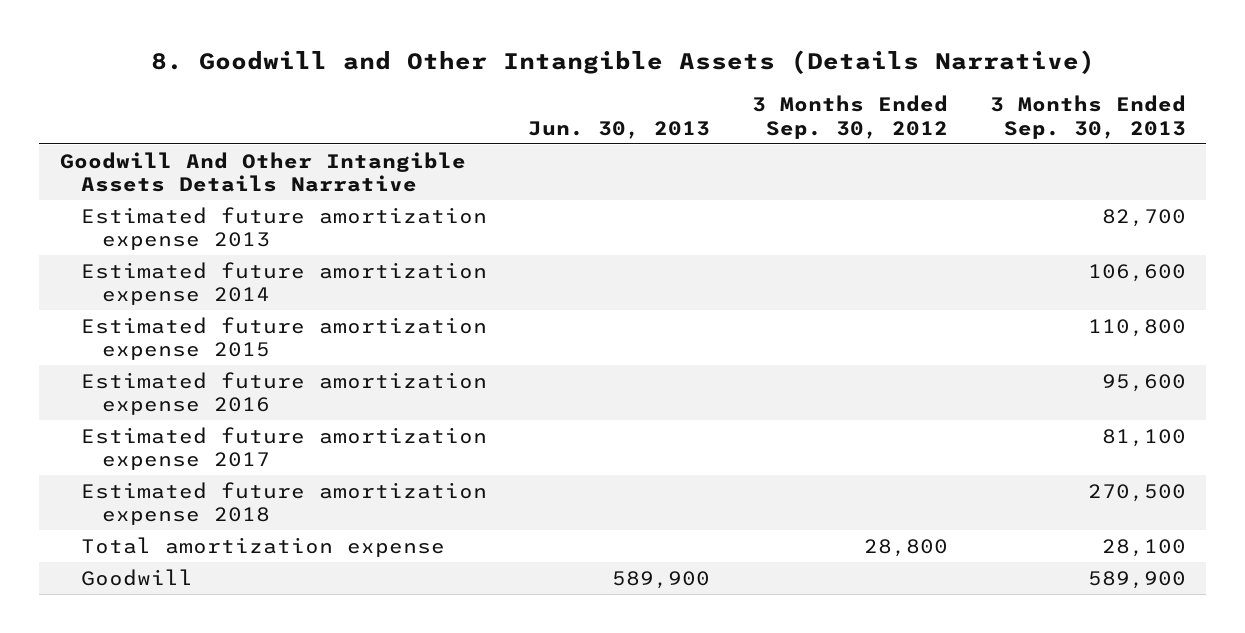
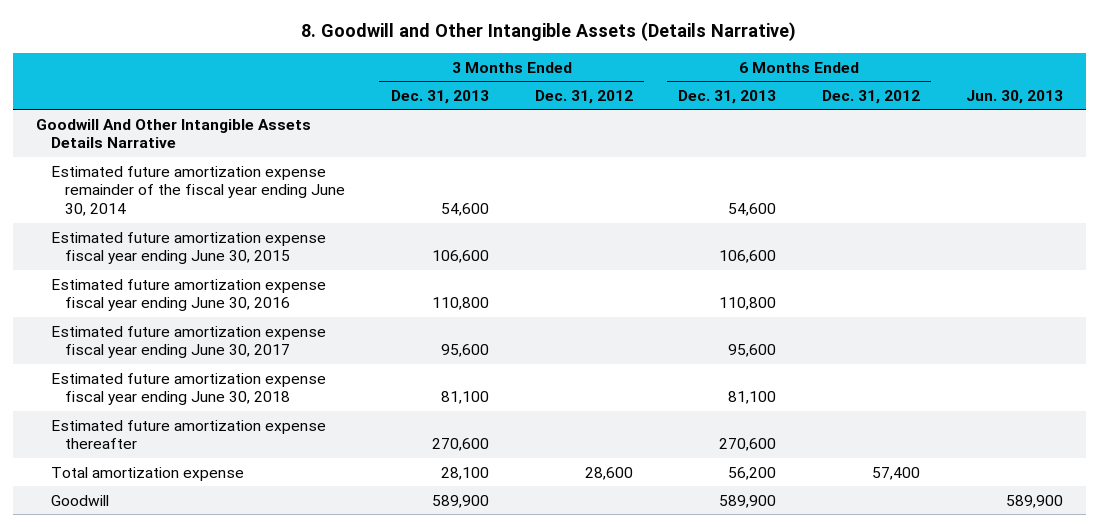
- | Jun. 30, 2013 | 3 Months Ended Sep. 30, 2012 | 3 Months Ended Sep. 30, 2013
+ | 3 Months Ended Dec. 31, 2013 | 3 Months Ended Dec. 31, 2012 | 6 Months Ended Dec. 31, 2013 | 6 Months Ended Dec. 31, 2012 | Jun. 30, 2013
- Estimated future amortization expense 2013 | | | 82,700
- Estimated future amortization expense 2014 | | | 106,600
- Estimated future amortization expense 2015 | | | 110,800
- Estimated future amortization expense 2016 | | | 95,600
- Estimated future amortization expense 2017 | | | 81,100
- Estimated future amortization expense 2018 | | | 270,500
+ Estimated future amortization expense remainder of the fiscal year ending June 30, 2014 | 54,600 | | 54,600 | |
+ Estimated future amortization expense fiscal year ending June 30, 2015 | 106,600 | | 106,600 | |
+ Estimated future amortization expense fiscal year ending June 30, 2016 | 110,800 | | 110,800 | |
+ Estimated future amortization expense fiscal year ending June 30, 2017 | 95,600 | | 95,600 | |
+ Estimated future amortization expense fiscal year ending June 30, 2018 | 81,100 | | 81,100 | |
+ Estimated future amortization expense thereafter | 270,600 | | 270,600 | |

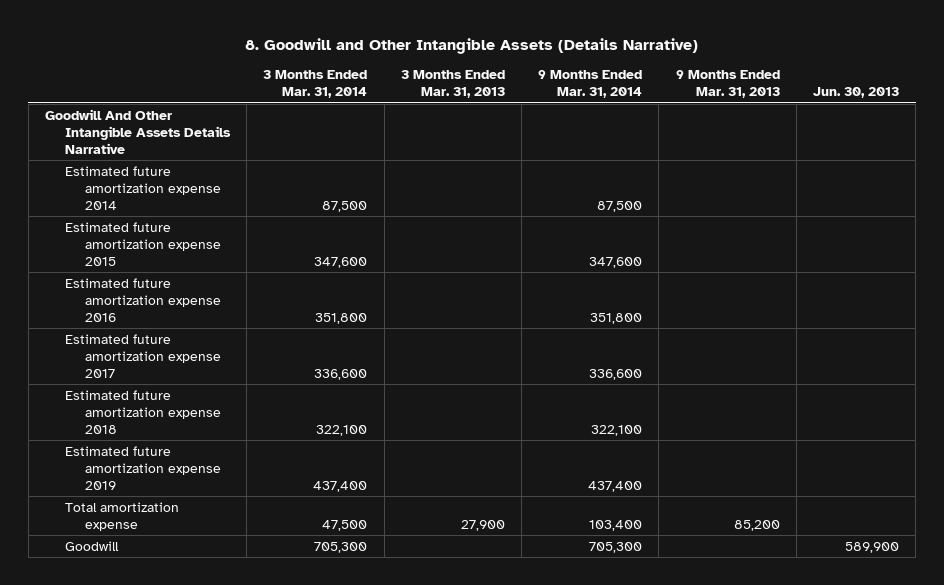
- | 3 Months Ended Dec. 31, 2013 | 3 Months Ended Dec. 31, 2012 | 6 Months Ended Dec. 31, 2013 | 6 Months Ended Dec. 31, 2012 | Jun. 30, 2013
+ | 3 Months Ended Mar. 31, 2014 | 3 Months Ended Mar. 31, 2013 | 9 Months Ended Mar. 31, 2014 | 9 Months Ended Mar. 31, 2013 | Jun. 30, 2013
- Estimated future amortization expense remainder of the fiscal year ending June 30, 2014 | 54,600 | | 54,600 | |
- Estimated future amortization expense fiscal year ending June 30, 2015 | 106,600 | | 106,600 | |
- Estimated future amortization expense fiscal year ending June 30, 2016 | 110,800 | | 110,800 | |
- Estimated future amortization expense fiscal year ending June 30, 2017 | 95,600 | | 95,600 | |
- Estimated future amortization expense fiscal year ending June 30, 2018 | 81,100 | | 81,100 | |
- Estimated future amortization expense thereafter | 270,600 | | 270,600 | |
+ Estimated future amortization expense 2014 | 87,500 | | 87,500 | |
+ Estimated future amortization expense 2015 | 347,600 | | 347,600 | |
+ Estimated future amortization expense 2016 | 351,800 | | 351,800 | |
+ Estimated future amortization expense 2017 | 336,600 | | 336,600 | |
+ Estimated future amortization expense 2018 | 322,100 | | 322,100 | |
+ Estimated future amortization expense 2019 | 437,400 | | 437,400 | |

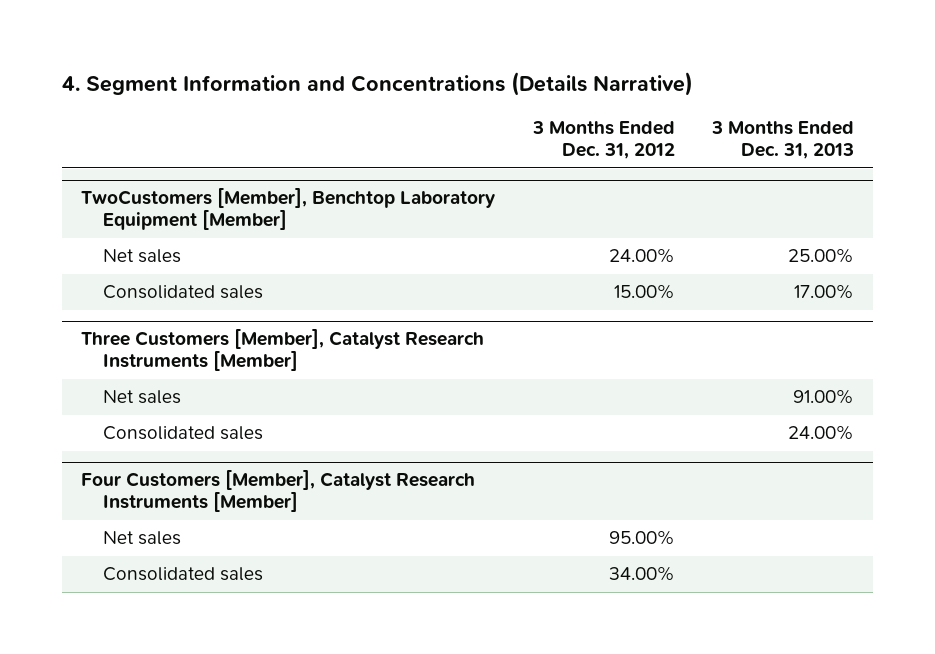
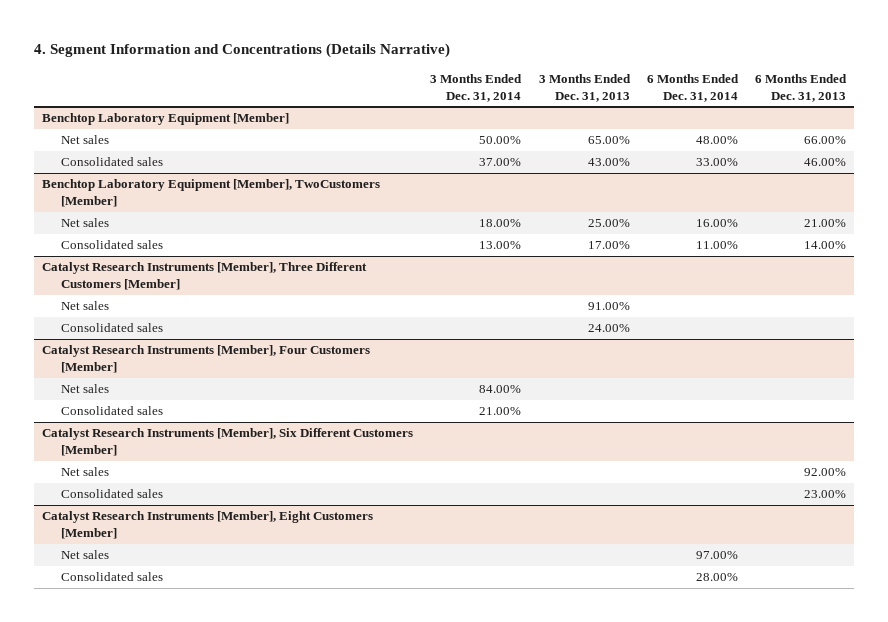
- | 3 Months Ended Dec. 31, 2012 | 3 Months Ended Dec. 31, 2013
+ | 3 Months Ended Dec. 31, 2014 | 3 Months Ended Dec. 31, 2013 | 6 Months Ended Dec. 31, 2014 | 6 Months Ended Dec. 31, 2013
- TwoCustomers [Member], Benchtop Laboratory Equipment [Member]
+ Benchtop Laboratory Equipment [Member]
+ Net sales | 50.00% | 65.00% | 48.00% | 66.00%
+ Consolidated sales | 37.00% | 43.00% | 33.00% | 46.00%
+ Benchtop Laboratory Equipment [Member], TwoCustomers [Member]
- Three Customers [Member], Catalyst Research Instruments [Member]
+ Catalyst Research Instruments [Member], Three Different Customers [Member]
- Four Customers [Member], Catalyst Research Instruments [Member]
+ Catalyst Research Instruments [Member], Four Customers [Member]
+ Catalyst Research Instruments [Member], Six Different Customers [Member]
+ Net sales | | | | 92.00%
+ Consolidated sales | | | | 23.00%
+ Catalyst Research Instruments [Member], Eight Customers [Member]
+ Net sales | | | 97.00% |
+ Consolidated sales | | | 28.00% |

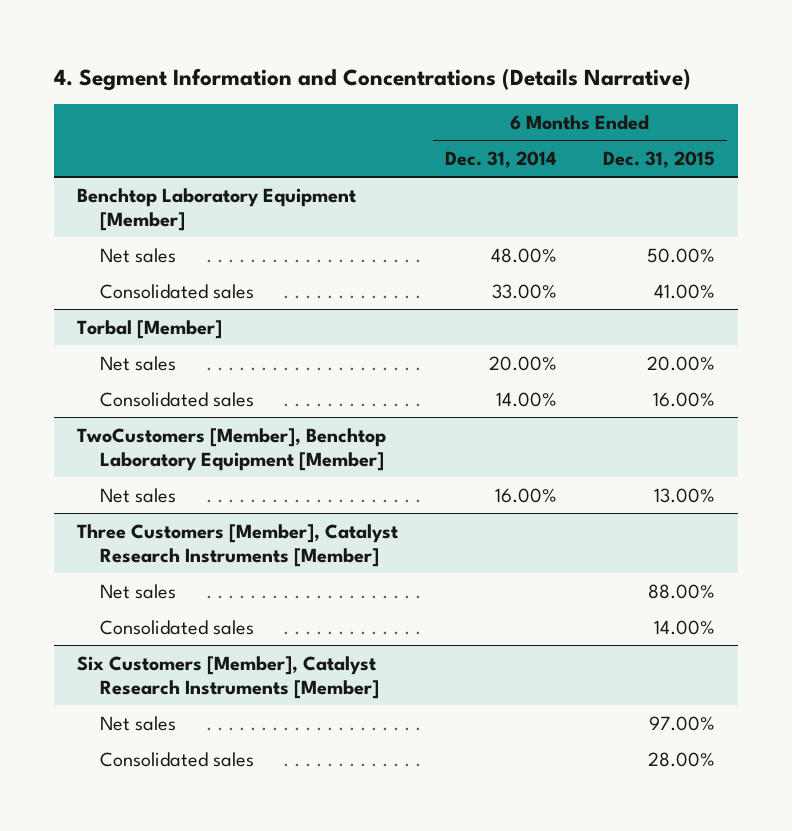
- | 3 Months Ended Dec. 31, 2014 | 3 Months Ended Dec. 31, 2013 | 6 Months Ended Dec. 31, 2014 | 6 Months Ended Dec. 31, 2013
+ | 6 Months Ended Dec. 31, 2014 | 6 Months Ended Dec. 31, 2015
- Benchtop Laboratory Equipment [Member], TwoCustomers [Member]
+ Torbal [Member]
+ Net sales | 20.00% | 20.00%
+ Consolidated sales | 14.00% | 16.00%
+ TwoCustomers [Member], Benchtop Laboratory Equipment [Member]
- Consolidated sales | 13.00% | 17.00% | 11.00% | 14.00%
- Catalyst Research Instruments [Member], Three Different Customers [Member]
+ Three Customers [Member], Catalyst Research Instruments [Member]
- Catalyst Research Instruments [Member], Four Customers [Member]
- Net sales | 84.00% | | |
- Consolidated sales | 21.00% | | |
- Catalyst Research Instruments [Member], Six Different Customers [Member]
+ Six Customers [Member], Catalyst Research Instruments [Member]
- Catalyst Research Instruments [Member], Eight Customers [Member]
- Net sales | | | 97.00% |
- Consolidated sales | | | 28.00% |

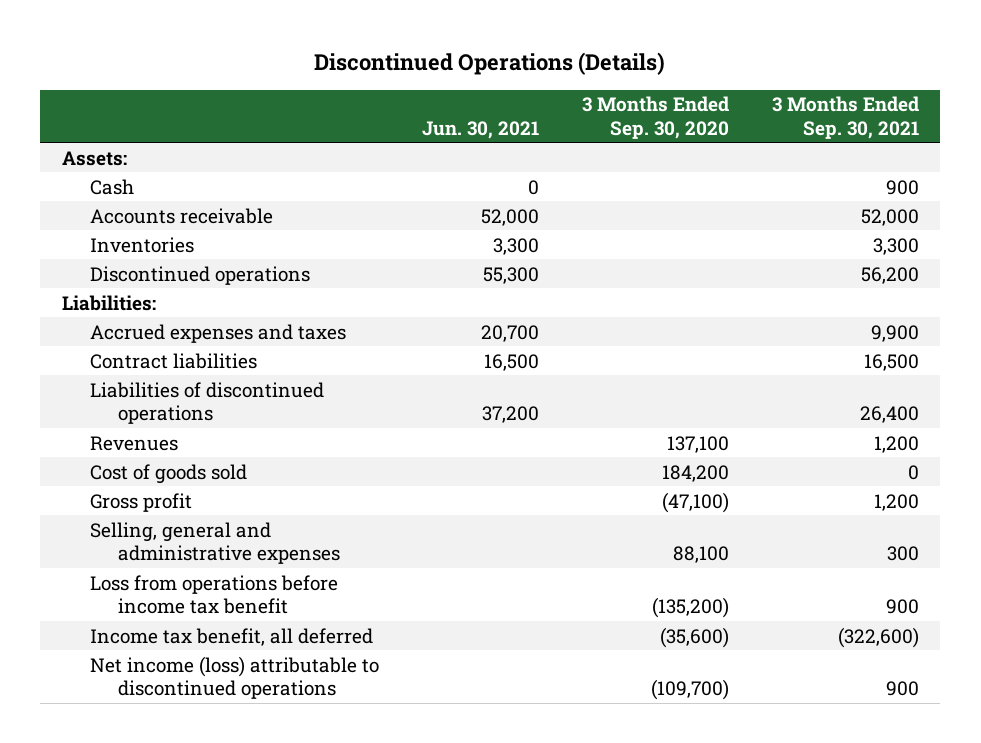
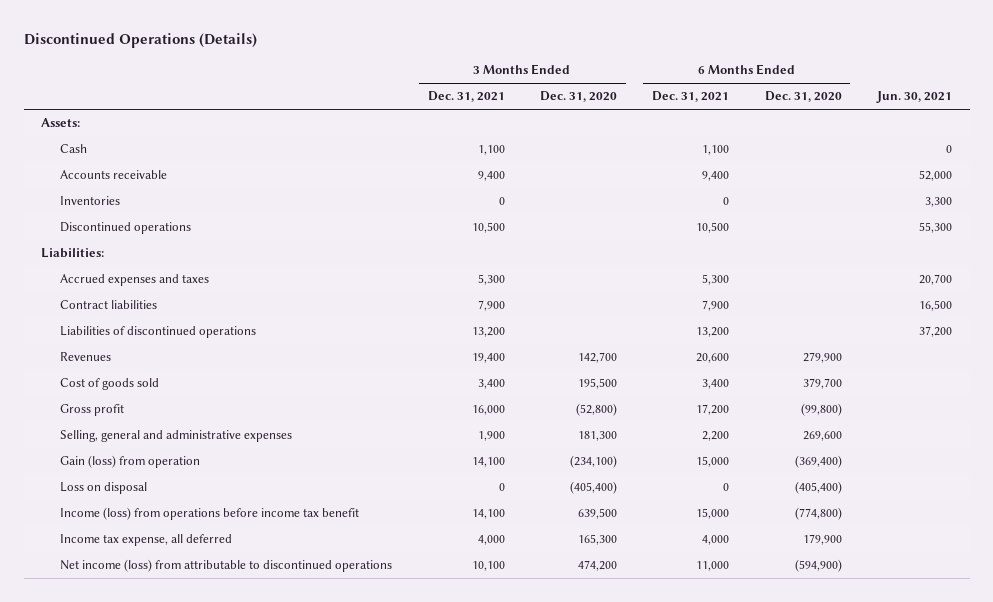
- | Jun. 30, 2021 | 3 Months Ended Sep. 30, 2020 | 3 Months Ended Sep. 30, 2021
+ | 3 Months Ended Dec. 31, 2021 | 3 Months Ended Dec. 31, 2020 | 6 Months Ended Dec. 31, 2021 | 6 Months Ended Dec. 31, 2020 | Jun. 30, 2021
- Loss from operations before income tax benefit | | (135,200) | 900
- Income tax benefit, all deferred | | (35,600) | (322,600)
- Net income (loss) attributable to discontinued operations | | (109,700) | 900
+ Gain (loss) from operation | 14,100 | (234,100) | 15,000 | (369,400) |
+ Loss on disposal | 0 | (405,400) | 0 | (405,400) |
+ Income (loss) from operations before income tax benefit | 14,100 | 639,500 | 15,000 | (774,800) |
+ Income tax expense, all deferred | 4,000 | 165,300 | 4,000 | 179,900 |
+ Net income (loss) from attributable to discontinued operations | 10,100 | 474,200 | 11,000 | (594,900) |

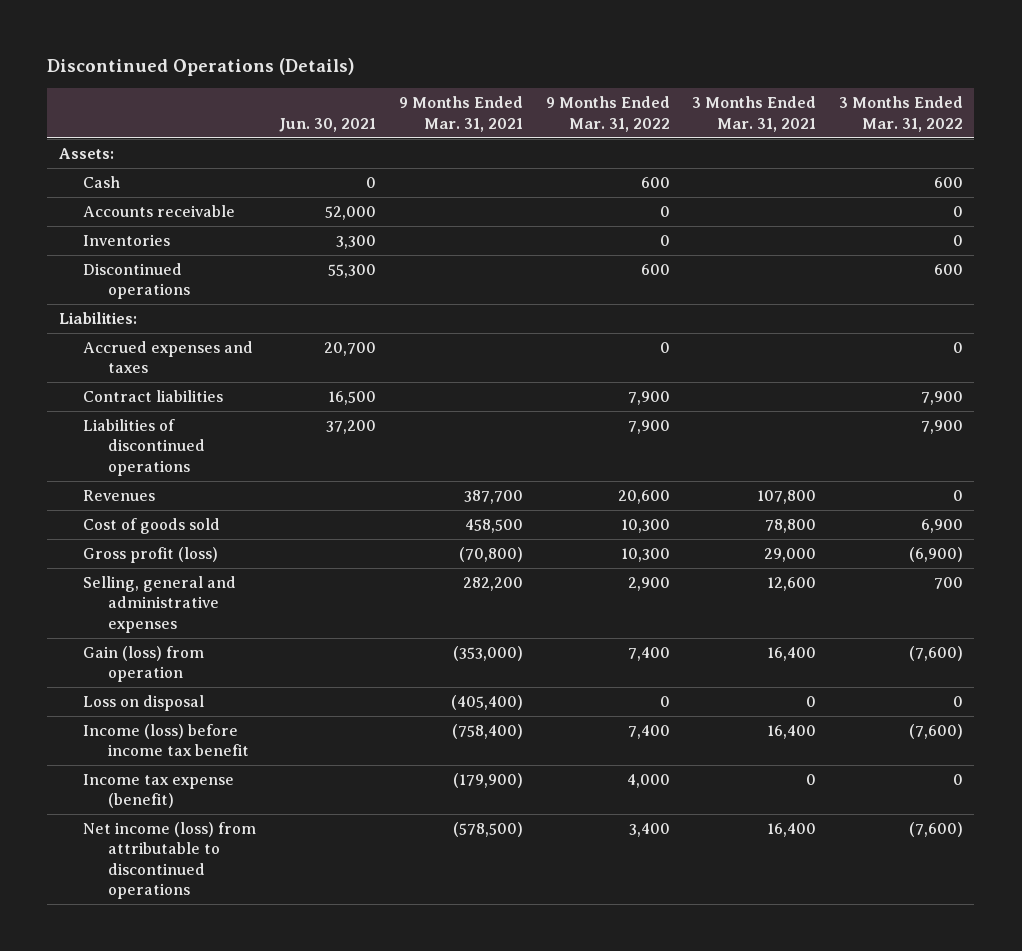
- | 3 Months Ended Dec. 31, 2021 | 3 Months Ended Dec. 31, 2020 | 6 Months Ended Dec. 31, 2021 | 6 Months Ended Dec. 31, 2020 | Jun. 30, 2021
+ | Jun. 30, 2021 | 9 Months Ended Mar. 31, 2021 | 9 Months Ended Mar. 31, 2022 | 3 Months Ended Mar. 31, 2021 | 3 Months Ended Mar. 31, 2022
- Gross profit | 16,000 | (52,800) | 17,200 | (99,800) |
+ Gross profit (loss) | | (70,800) | 10,300 | 29,000 | (6,900)
- Income (loss) from operations before income tax benefit | 14,100 | 639,500 | 15,000 | (774,800) |
- Income tax expense, all deferred | 4,000 | 165,300 | 4,000 | 179,900 |
+ Income (loss) before income tax benefit | | (758,400) | 7,400 | 16,400 | (7,600)
+ Income tax expense (benefit) | | (179,900) | 4,000 | 0 | 0

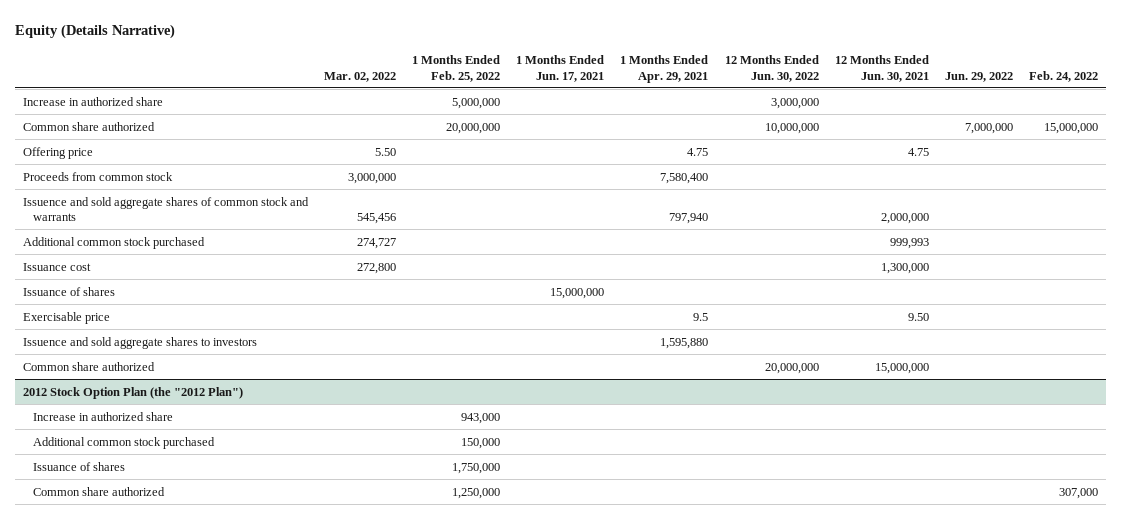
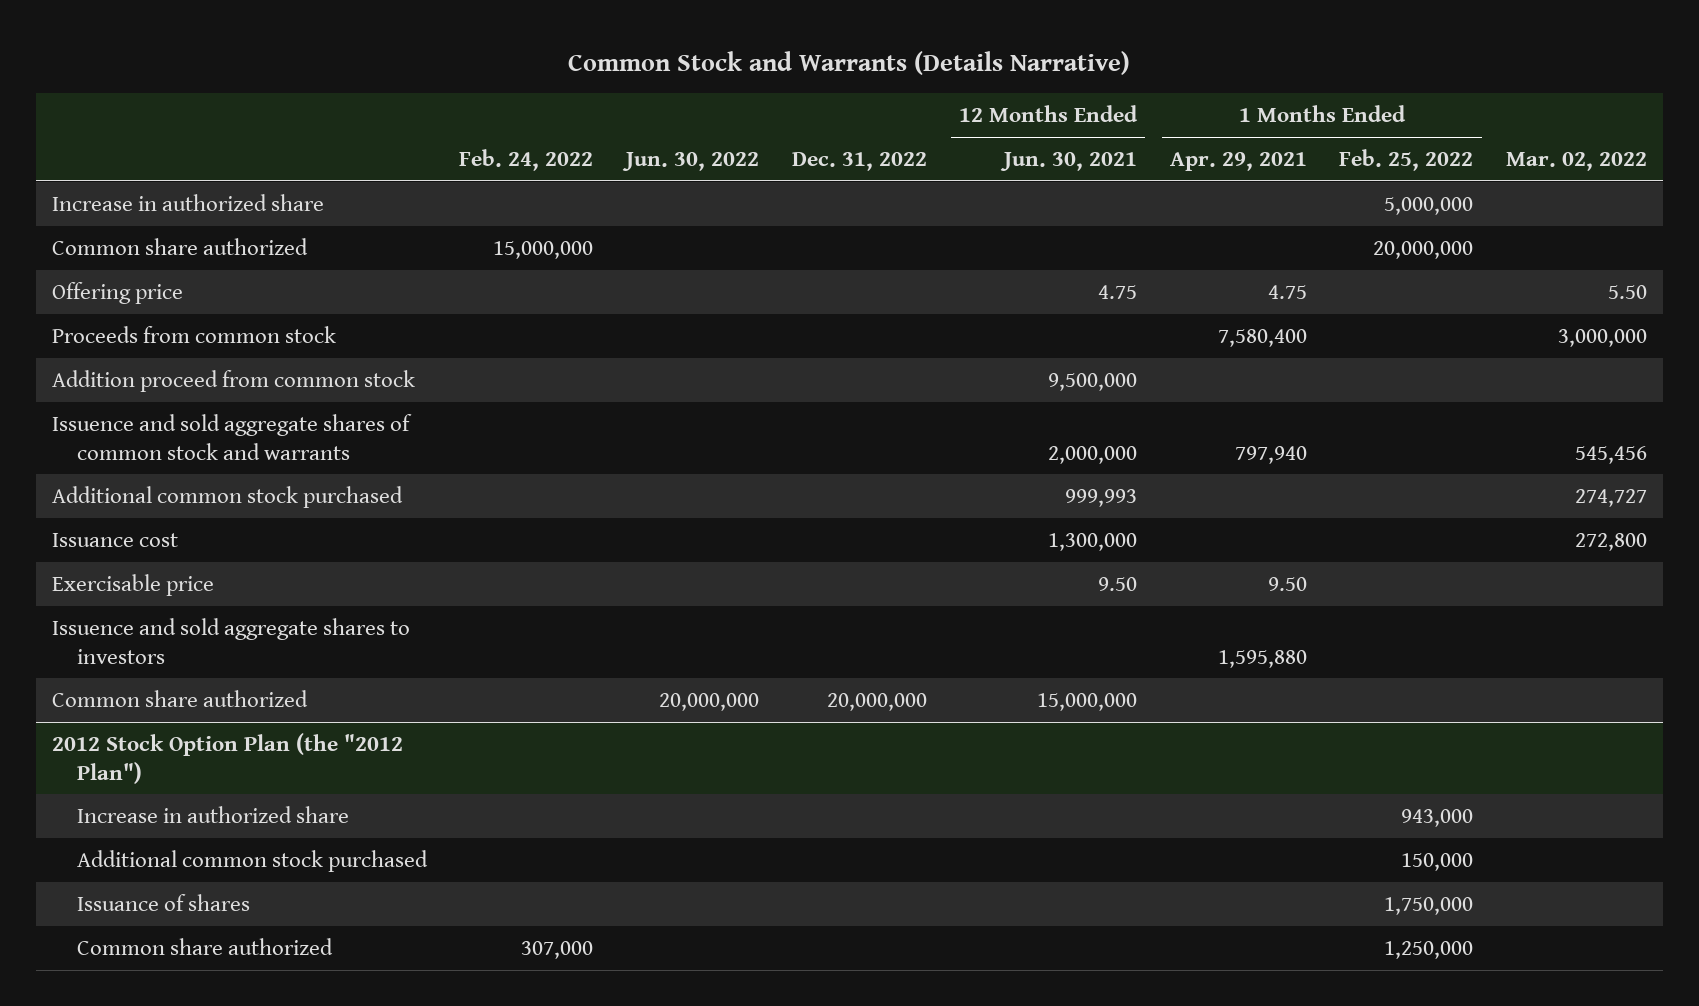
- Equity (Details Narrative)
+ Common Stock and Warrants (Details Narrative)
- | Mar. 02, 2022 | 1 Months Ended Feb. 25, 2022 | 1 Months Ended Jun. 17, 2021 | 1 Months Ended Apr. 29, 2021 | 12 Months Ended Jun. 30, 2022 | 12 Months Ended Jun. 30, 2021 | Jun. 29, 2022 | Feb. 24, 2022
+ | Feb. 24, 2022 | Jun. 30, 2022 | Dec. 31, 2022 | 12 Months Ended Jun. 30, 2021 | 1 Months Ended Apr. 29, 2021 | 1 Months Ended Feb. 25, 2022 | Mar. 02, 2022
+ Addition proceed from common stock | | | | 9,500,000 | | |
- Issuance of shares | | | 15,000,000 | | | | |
- Exercisable price | | | | 9.5 | | 9.50 | |
+ Exercisable price | | | | 9.50 | 9.50 | |

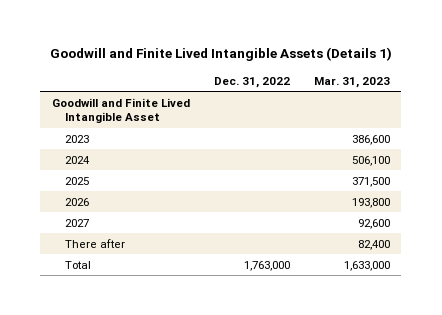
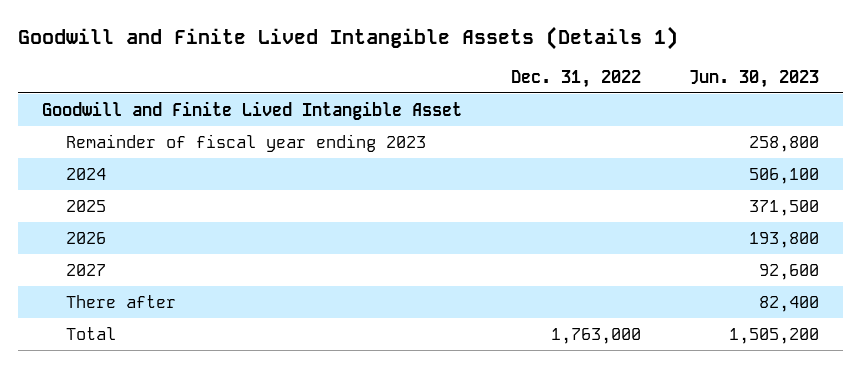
- | Dec. 31, 2022 | Mar. 31, 2023
+ | Dec. 31, 2022 | Jun. 30, 2023
- 2023 | | 386,600
+ Remainder of fiscal year ending 2023 | | 258,800

